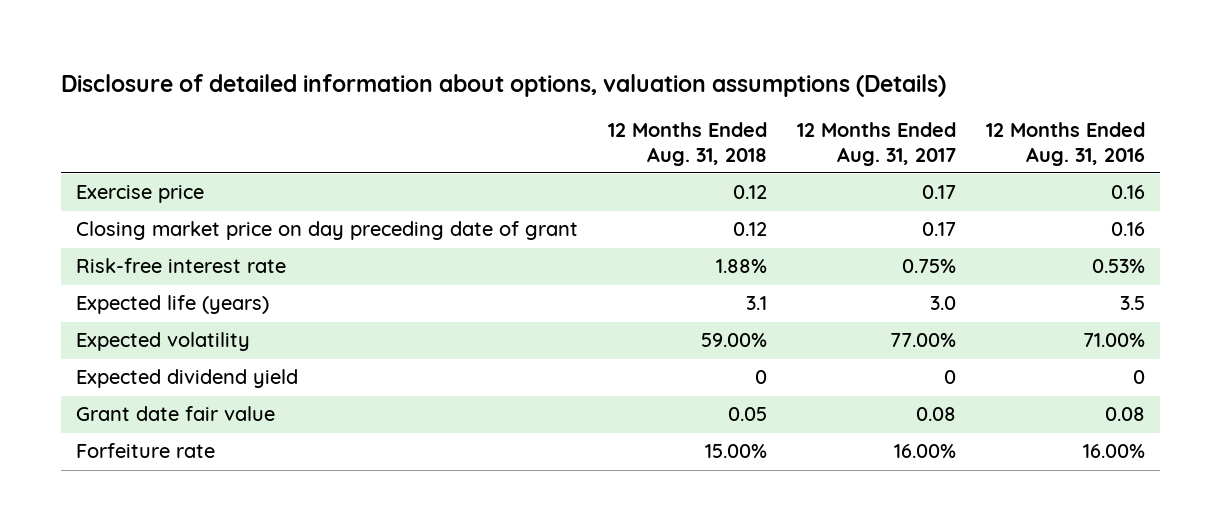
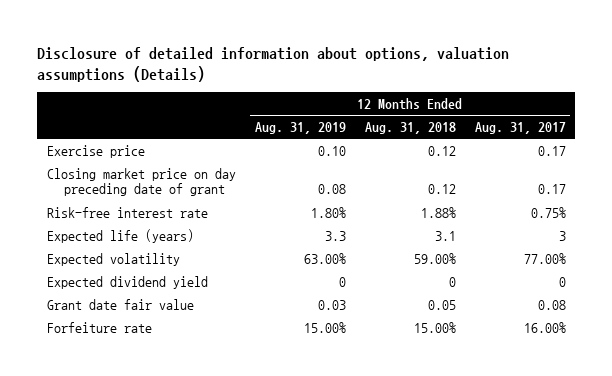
- | 12 Months Ended Aug. 31, 2018 | 12 Months Ended Aug. 31, 2017 | 12 Months Ended Aug. 31, 2016
+ | 12 Months Ended Aug. 31, 2019 | 12 Months Ended Aug. 31, 2018 | 12 Months Ended Aug. 31, 2017
- Expected life (years) | 3.1 | 3.0 | 3.5
+ Expected life (years) | 3.3 | 3.1 | 3

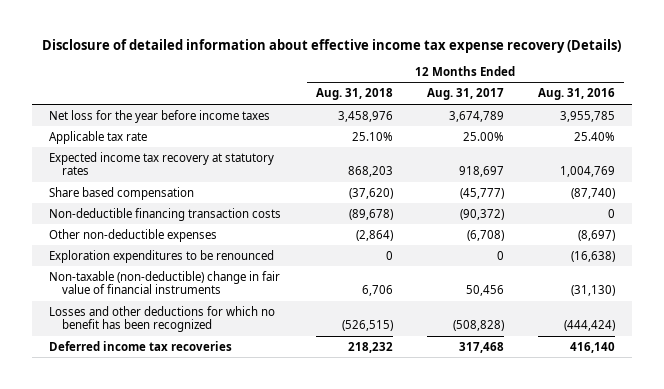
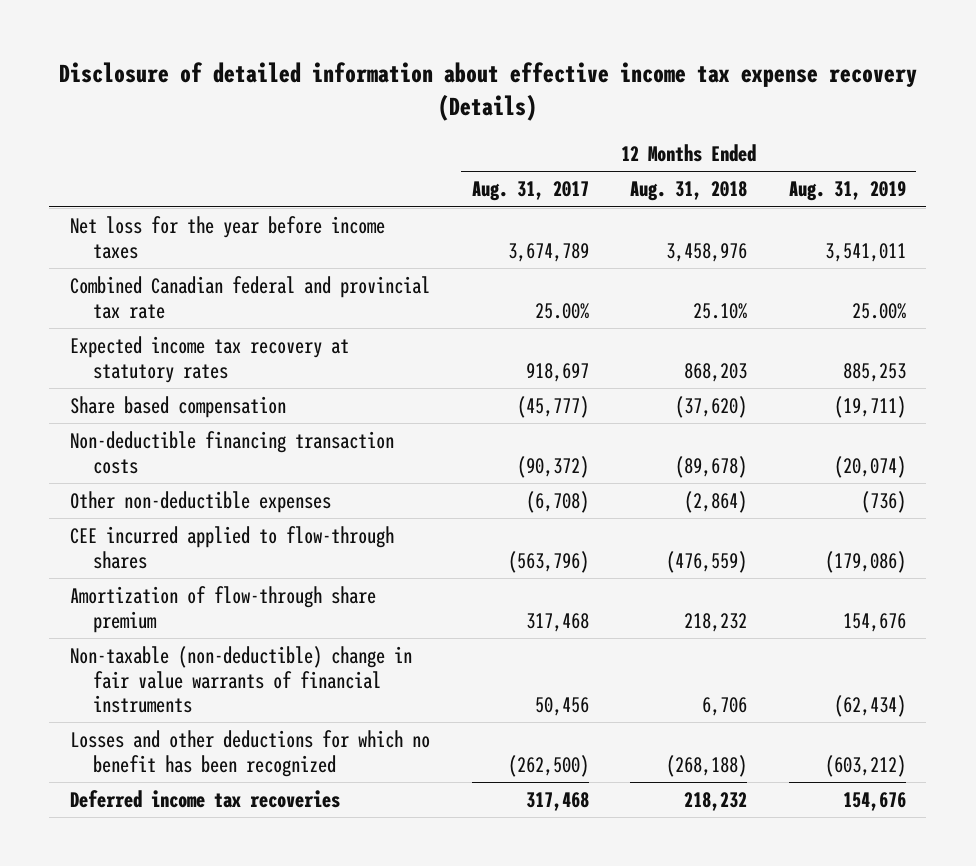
- | 12 Months Ended Aug. 31, 2018 | 12 Months Ended Aug. 31, 2017 | 12 Months Ended Aug. 31, 2016
+ | 12 Months Ended Aug. 31, 2017 | 12 Months Ended Aug. 31, 2018 | 12 Months Ended Aug. 31, 2019
- Applicable tax rate | 25.10% | 25.00% | 25.40%
+ Combined Canadian federal and provincial tax rate | 25.00% | 25.10% | 25.00%
- Exploration expenditures to be renounced | 0 | 0 | (16,638)
- Non-taxable (non-deductible) change in fair value of financial instruments | 6,706 | 50,456 | (31,130)
- Losses and other deductions for which no benefit has been recognized | (526,515) | (508,828) | (444,424)
+ CEE incurred applied to flow-through shares | (563,796) | (476,559) | (179,086)
+ Amortization of flow-through share premium | 317,468 | 218,232 | 154,676
+ Non-taxable (non-deductible) change in fair value warrants of financial instruments | 50,456 | 6,706 | (62,434)
+ Losses and other deductions for which no benefit has been recognized | (262,500) | (268,188) | (603,212)

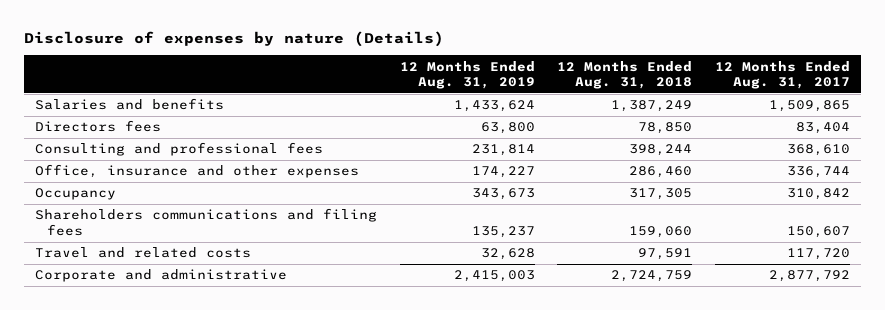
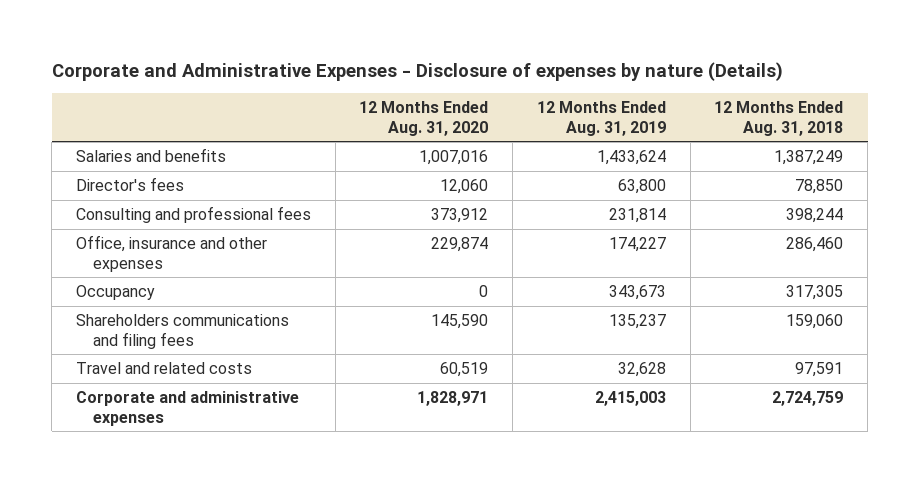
- Disclosure of expenses by nature (Details)
+ Corporate and Administrative Expenses - Disclosure of expenses by nature (Details)
- | 12 Months Ended Aug. 31, 2019 | 12 Months Ended Aug. 31, 2018 | 12 Months Ended Aug. 31, 2017
+ | 12 Months Ended Aug. 31, 2020 | 12 Months Ended Aug. 31, 2019 | 12 Months Ended Aug. 31, 2018
- Directors fees | 63,800 | 78,850 | 83,404
+ Director's fees | 12,060 | 63,800 | 78,850
- Corporate and administrative | 2,415,003 | 2,724,759 | 2,877,792
+ Corporate and administrative expenses | 1,828,971 | 2,415,003 | 2,724,759

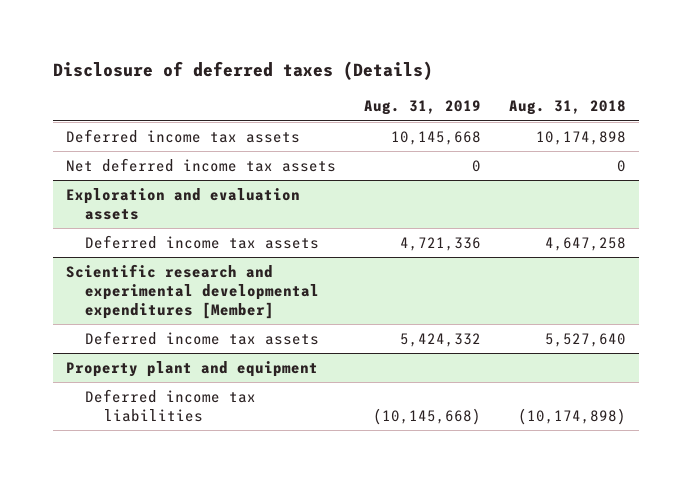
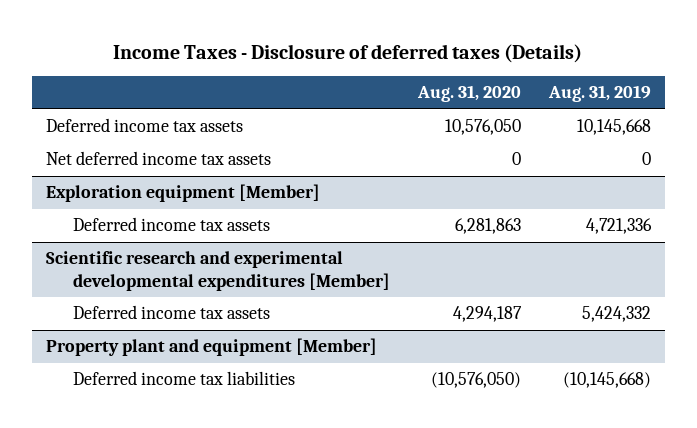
- Disclosure of deferred taxes (Details)
+ Income Taxes - Disclosure of deferred taxes (Details)
- | Aug. 31, 2019 | Aug. 31, 2018
+ | Aug. 31, 2020 | Aug. 31, 2019
- Exploration and evaluation assets
+ Exploration equipment [Member]
- Property plant and equipment
+ Property plant and equipment [Member]

